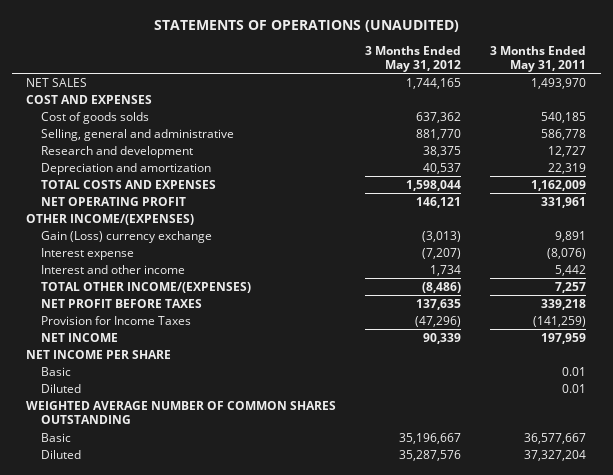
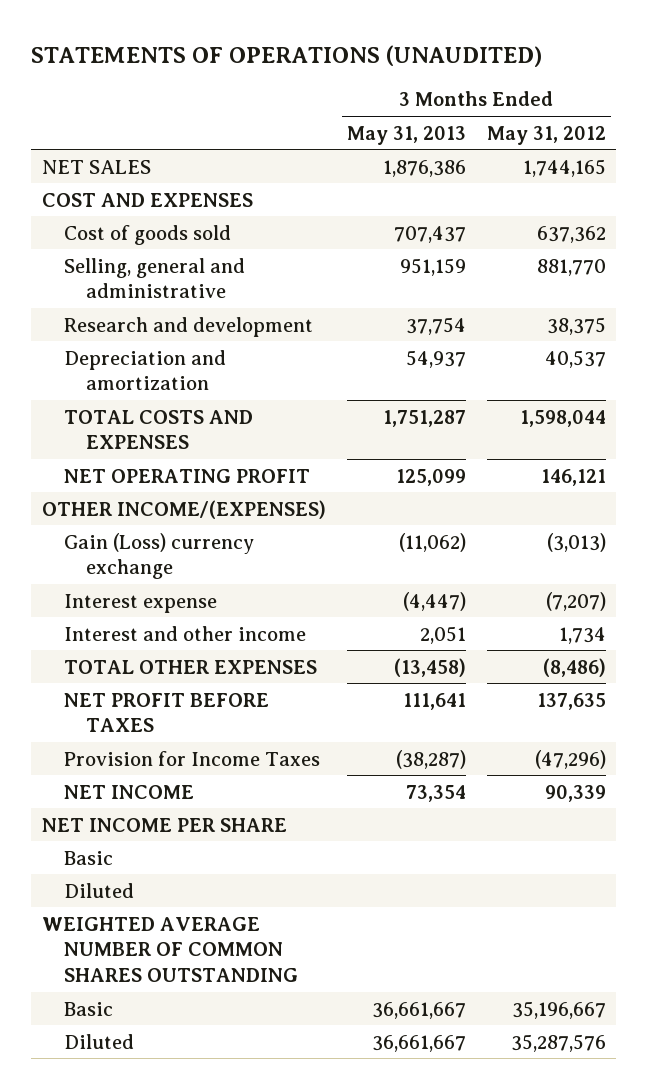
- | 3 Months Ended May 31, 2012 | 3 Months Ended May 31, 2011
+ | 3 Months Ended May 31, 2013 | 3 Months Ended May 31, 2012
- Cost of goods solds | 637,362 | 540,185
+ Cost of goods sold | 707,437 | 637,362
- TOTAL OTHER INCOME/(EXPENSES) | (8,486) | 7,257
+ TOTAL OTHER EXPENSES | (13,458) | (8,486)

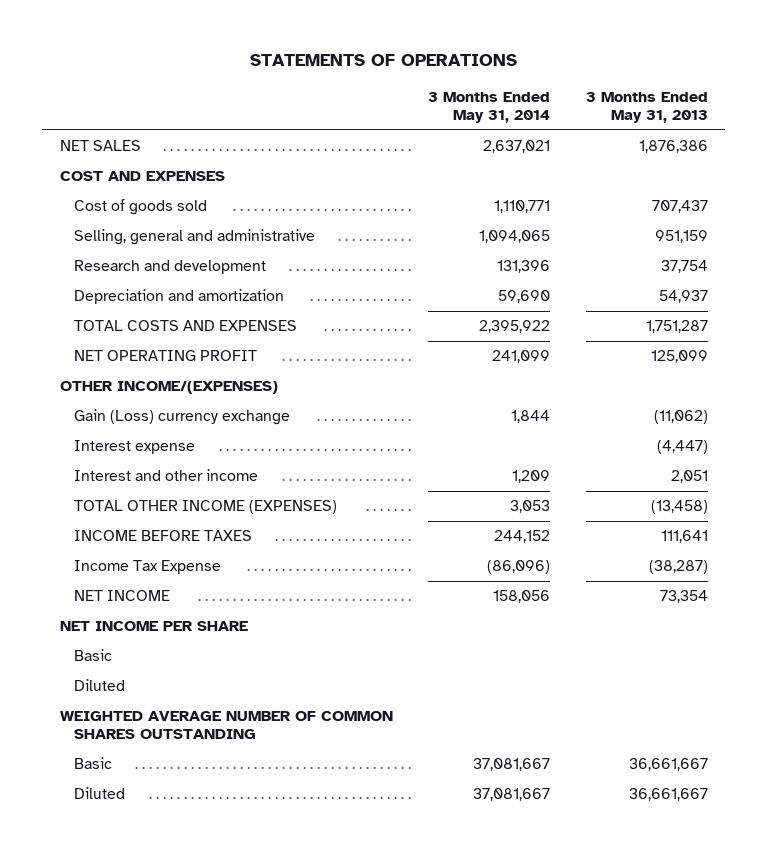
- STATEMENTS OF OPERATIONS (UNAUDITED)
+ STATEMENTS OF OPERATIONS
- | 3 Months Ended May 31, 2013 | 3 Months Ended May 31, 2012
+ | 3 Months Ended May 31, 2014 | 3 Months Ended May 31, 2013
- TOTAL OTHER EXPENSES | (13,458) | (8,486)
- NET PROFIT BEFORE TAXES | 111,641 | 137,635
- Provision for Income Taxes | (38,287) | (47,296)
+ TOTAL OTHER INCOME (EXPENSES) | 3,053 | (13,458)
+ INCOME BEFORE TAXES | 244,152 | 111,641
+ Income Tax Expense | (86,096) | (38,287)

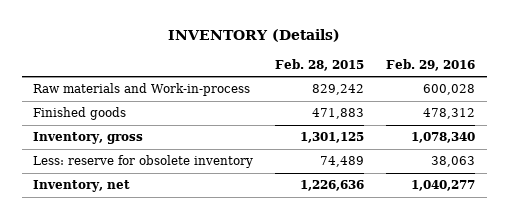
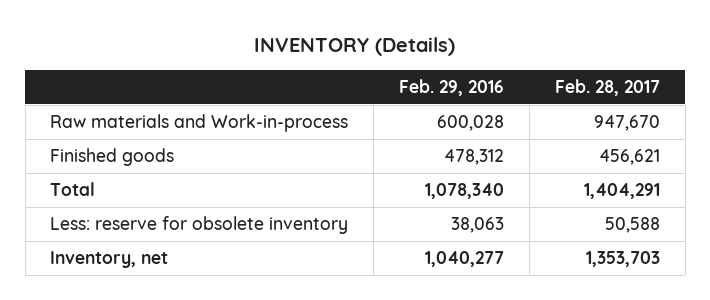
- | Feb. 28, 2015 | Feb. 29, 2016
+ | Feb. 29, 2016 | Feb. 28, 2017
- Inventory, gross | 1,301,125 | 1,078,340
+ Total | 1,078,340 | 1,404,291

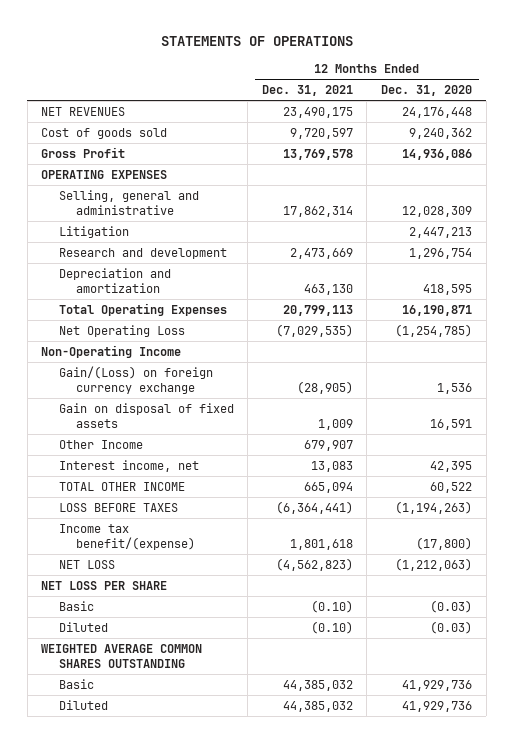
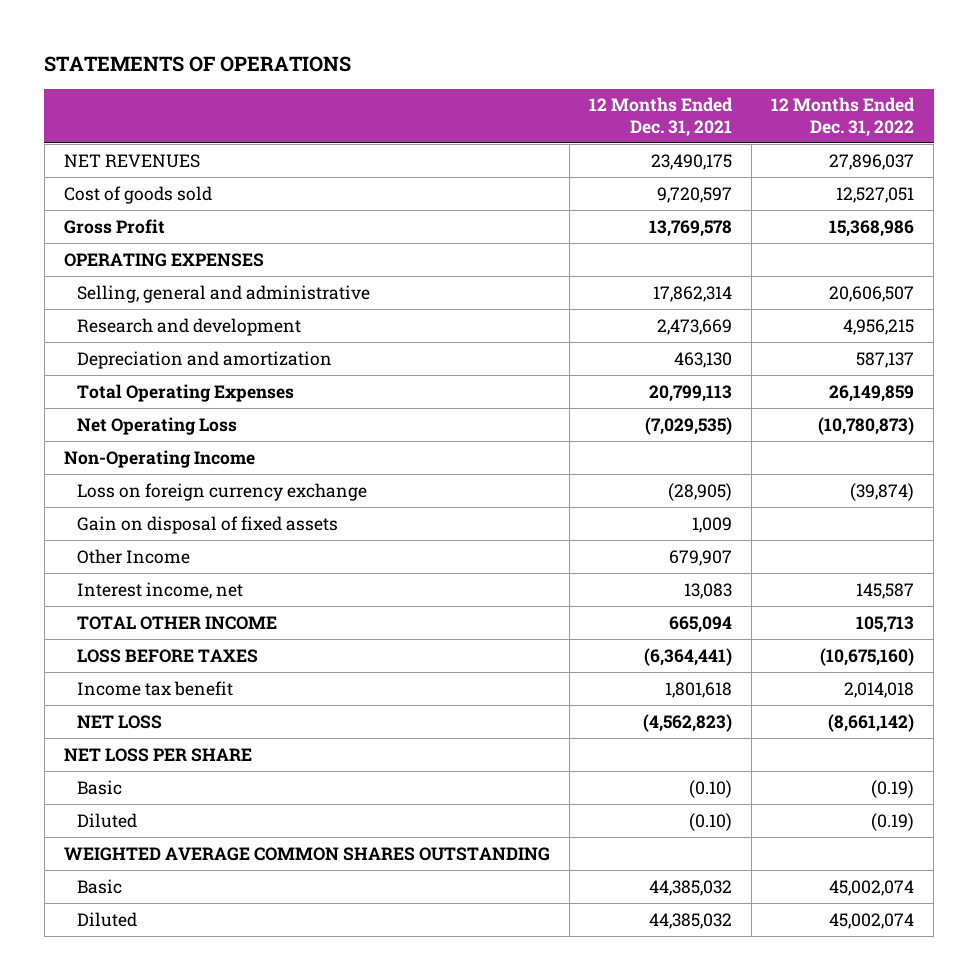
- | 12 Months Ended Dec. 31, 2021 | 12 Months Ended Dec. 31, 2020
+ | 12 Months Ended Dec. 31, 2021 | 12 Months Ended Dec. 31, 2022
- Litigation | | 2,447,213
- Gain/(Loss) on foreign currency exchange | (28,905) | 1,536
+ Loss on foreign currency exchange | (28,905) | (39,874)
- Income tax benefit/(expense) | 1,801,618 | (17,800)
+ Income tax benefit | 1,801,618 | 2,014,018

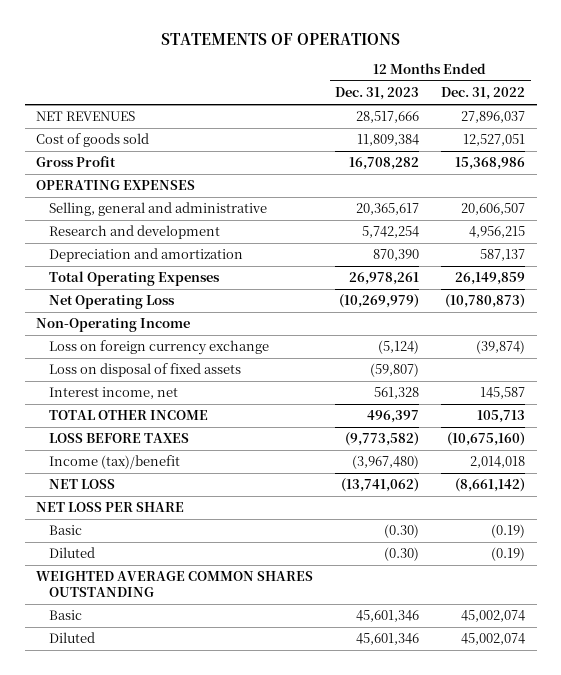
- | 12 Months Ended Dec. 31, 2021 | 12 Months Ended Dec. 31, 2022
+ | 12 Months Ended Dec. 31, 2023 | 12 Months Ended Dec. 31, 2022
- Gain on disposal of fixed assets | 1,009 |
- Other Income | 679,907 |
+ Loss on disposal of fixed assets | (59,807) |
- Income tax benefit | 1,801,618 | 2,014,018
+ Income (tax)/benefit | (3,967,480) | 2,014,018

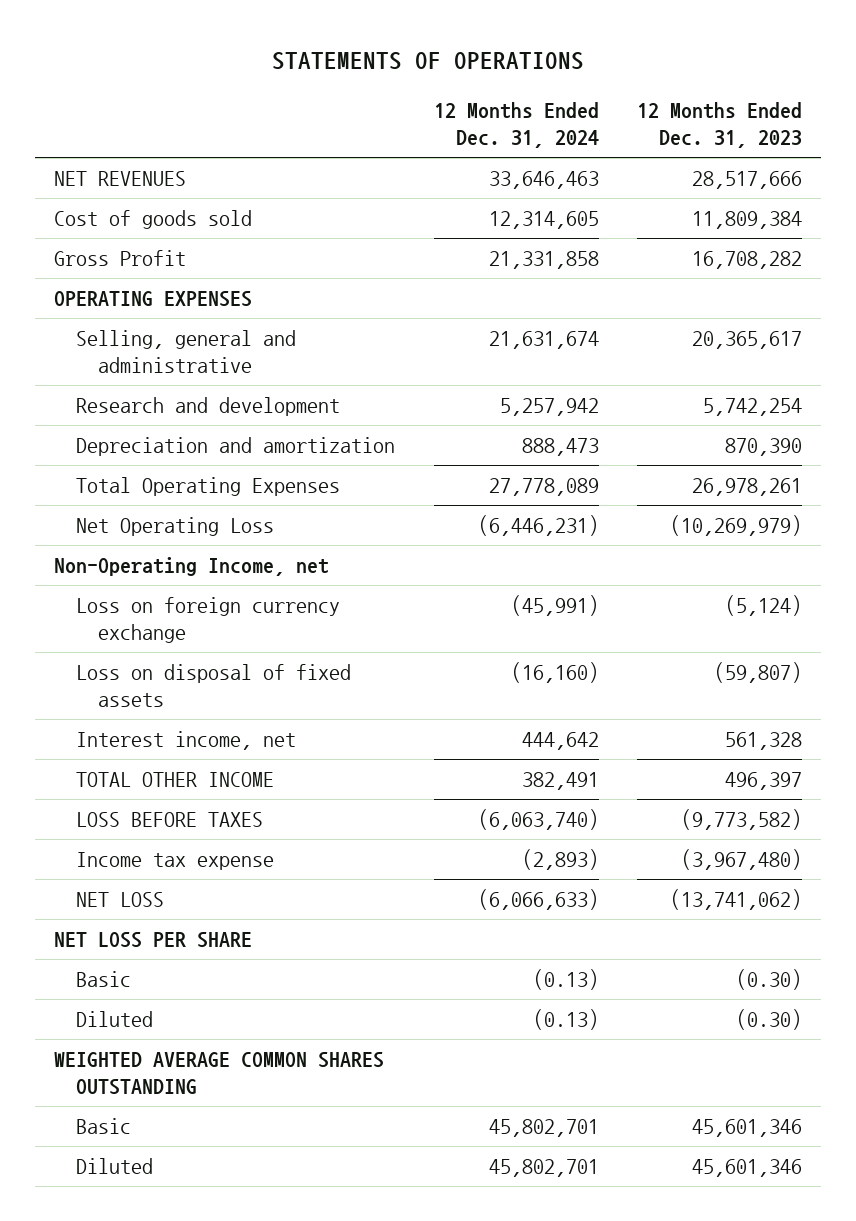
- | 12 Months Ended Dec. 31, 2023 | 12 Months Ended Dec. 31, 2022
+ | 12 Months Ended Dec. 31, 2024 | 12 Months Ended Dec. 31, 2023
- Non-Operating Income
+ Non-Operating Income, net
- Income (tax)/benefit | (3,967,480) | 2,014,018
+ Income tax expense | (2,893) | (3,967,480)

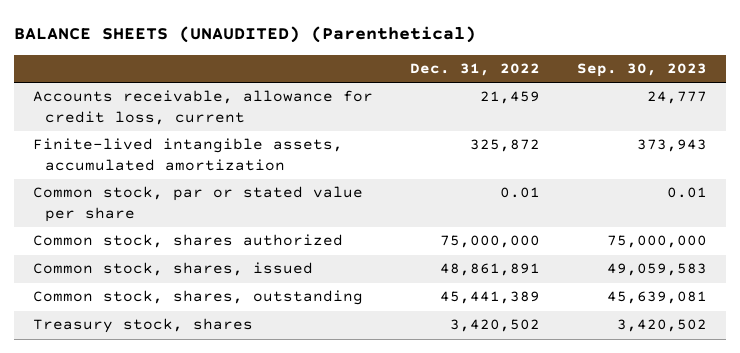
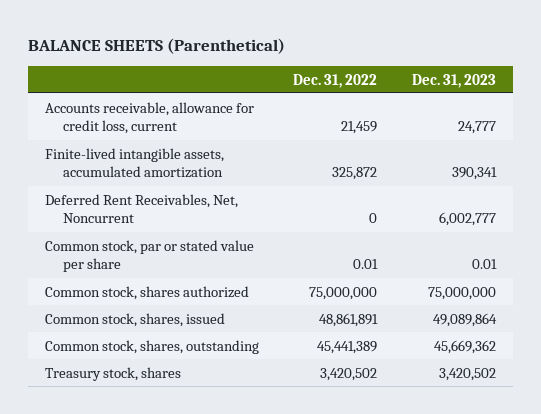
- BALANCE SHEETS (UNAUDITED) (Parenthetical)
+ BALANCE SHEETS (Parenthetical)
- | Dec. 31, 2022 | Sep. 30, 2023
+ | Dec. 31, 2022 | Dec. 31, 2023
+ Deferred Rent Receivables, Net, Noncurrent | 0 | 6,002,777

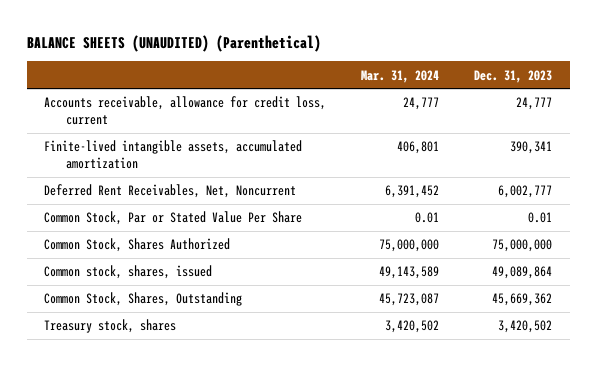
- BALANCE SHEETS (Parenthetical)
+ BALANCE SHEETS (UNAUDITED) (Parenthetical)
- | Dec. 31, 2022 | Dec. 31, 2023
+ | Mar. 31, 2024 | Dec. 31, 2023
- Common stock, par or stated value per share | 0.01 | 0.01
- Common stock, shares authorized | 75,000,000 | 75,000,000
+ Common Stock, Par or Stated Value Per Share | 0.01 | 0.01
+ Common Stock, Shares Authorized | 75,000,000 | 75,000,000
- Common stock, shares, outstanding | 45,441,389 | 45,669,362
+ Common Stock, Shares, Outstanding | 45,723,087 | 45,669,362

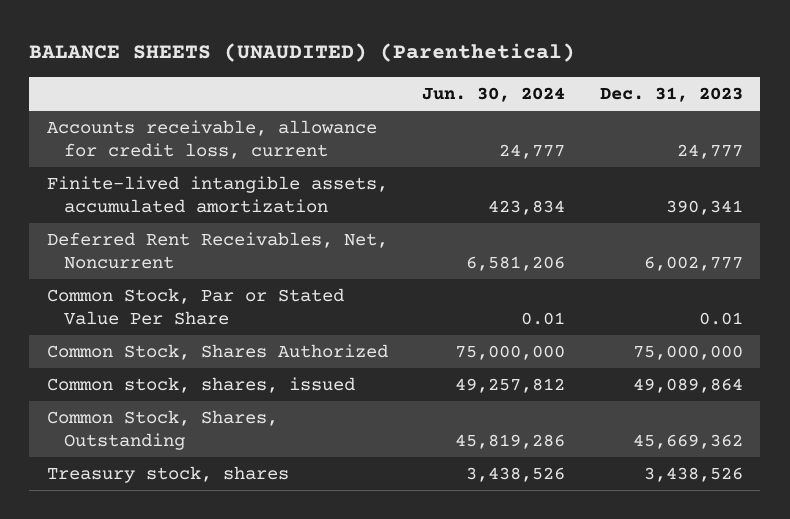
- | Mar. 31, 2024 | Dec. 31, 2023
+ | Jun. 30, 2024 | Dec. 31, 2023
- Treasury stock, shares | 3,420,502 | 3,420,502
+ Treasury stock, shares | 3,438,526 | 3,438,526

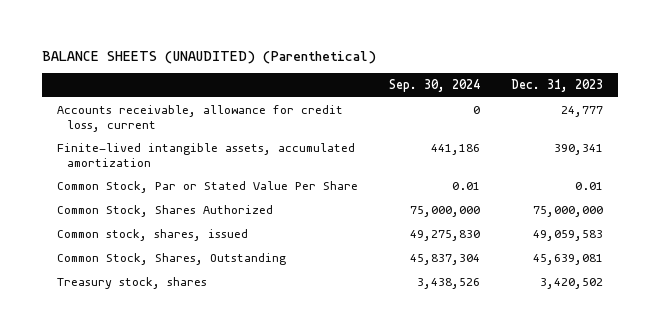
- | Jun. 30, 2024 | Dec. 31, 2023
+ | Sep. 30, 2024 | Dec. 31, 2023
- Deferred Rent Receivables, Net, Noncurrent | 6,581,206 | 6,002,777
- Common stock, shares, issued | 49,257,812 | 49,089,864
- Common Stock, Shares, Outstanding | 45,819,286 | 45,669,362
- Treasury stock, shares | 3,438,526 | 3,438,526
+ Common stock, shares, issued | 49,275,830 | 49,059,583
+ Common Stock, Shares, Outstanding | 45,837,304 | 45,639,081
+ Treasury stock, shares | 3,438,526 | 3,420,502

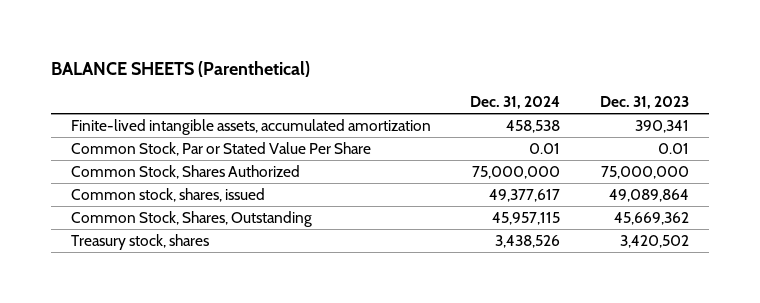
- BALANCE SHEETS (UNAUDITED) (Parenthetical)
+ BALANCE SHEETS (Parenthetical)
- | Sep. 30, 2024 | Dec. 31, 2023
+ | Dec. 31, 2024 | Dec. 31, 2023
- Accounts receivable, allowance for credit loss, current | 0 | 24,777
- Common stock, shares, issued | 49,275,830 | 49,059,583
- Common Stock, Shares, Outstanding | 45,837,304 | 45,639,081
+ Common stock, shares, issued | 49,377,617 | 49,089,864
+ Common Stock, Shares, Outstanding | 45,957,115 | 45,669,362

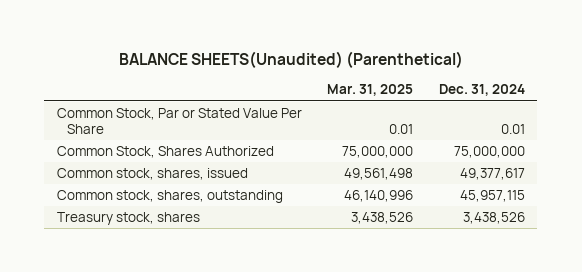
- BALANCE SHEETS (Parenthetical)
+ BALANCE SHEETS(Unaudited) (Parenthetical)
- | Dec. 31, 2024 | Dec. 31, 2023
+ | Mar. 31, 2025 | Dec. 31, 2024
- Finite-lived intangible assets, accumulated amortization | 458,538 | 390,341
- Common Stock, Shares, Outstanding | 45,957,115 | 45,669,362
+ Common stock, shares, outstanding | 46,140,996 | 45,957,115

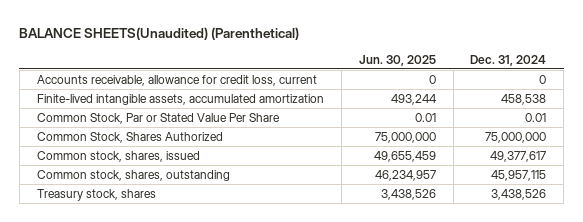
- | Mar. 31, 2025 | Dec. 31, 2024
+ | Jun. 30, 2025 | Dec. 31, 2024
+ Accounts receivable, allowance for credit loss, current | 0 | 0
+ Finite-lived intangible assets, accumulated amortization | 493,244 | 458,538

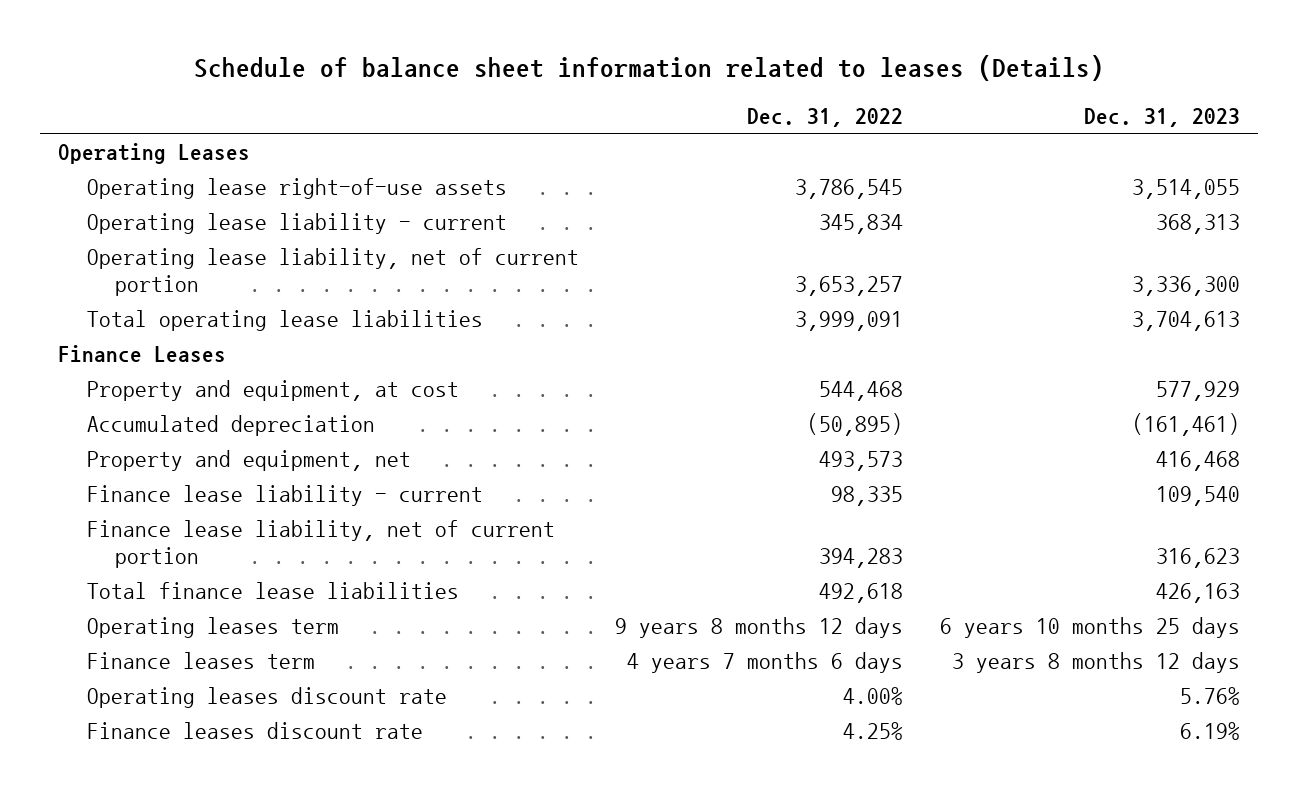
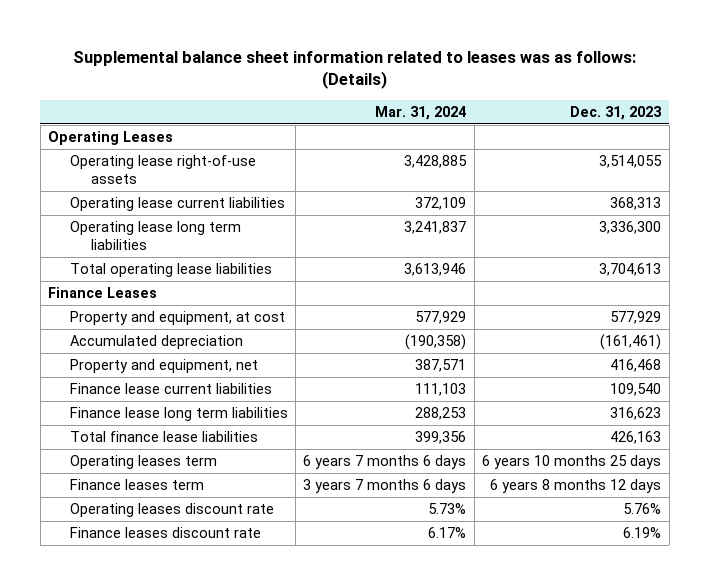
- Schedule of balance sheet information related to leases (Details)
+ Supplemental balance sheet information related to leases was as follows: (Details)
- | Dec. 31, 2022 | Dec. 31, 2023
+ | Mar. 31, 2024 | Dec. 31, 2023
- Operating lease liability - current | 345,834 | 368,313
- Operating lease liability, net of current portion | 3,653,257 | 3,336,300
+ Operating lease current liabilities | 372,109 | 368,313
+ Operating lease long term liabilities | 3,241,837 | 3,336,300
- Finance lease liability - current | 98,335 | 109,540
- Finance lease liability, net of current portion | 394,283 | 316,623
+ Finance lease current liabilities | 111,103 | 109,540
+ Finance lease long term liabilities | 288,253 | 316,623
- Finance leases term | 4 years 7 months 6 days | 3 years 8 months 12 days
+ Finance leases term | 3 years 7 months 6 days | 6 years 8 months 12 days

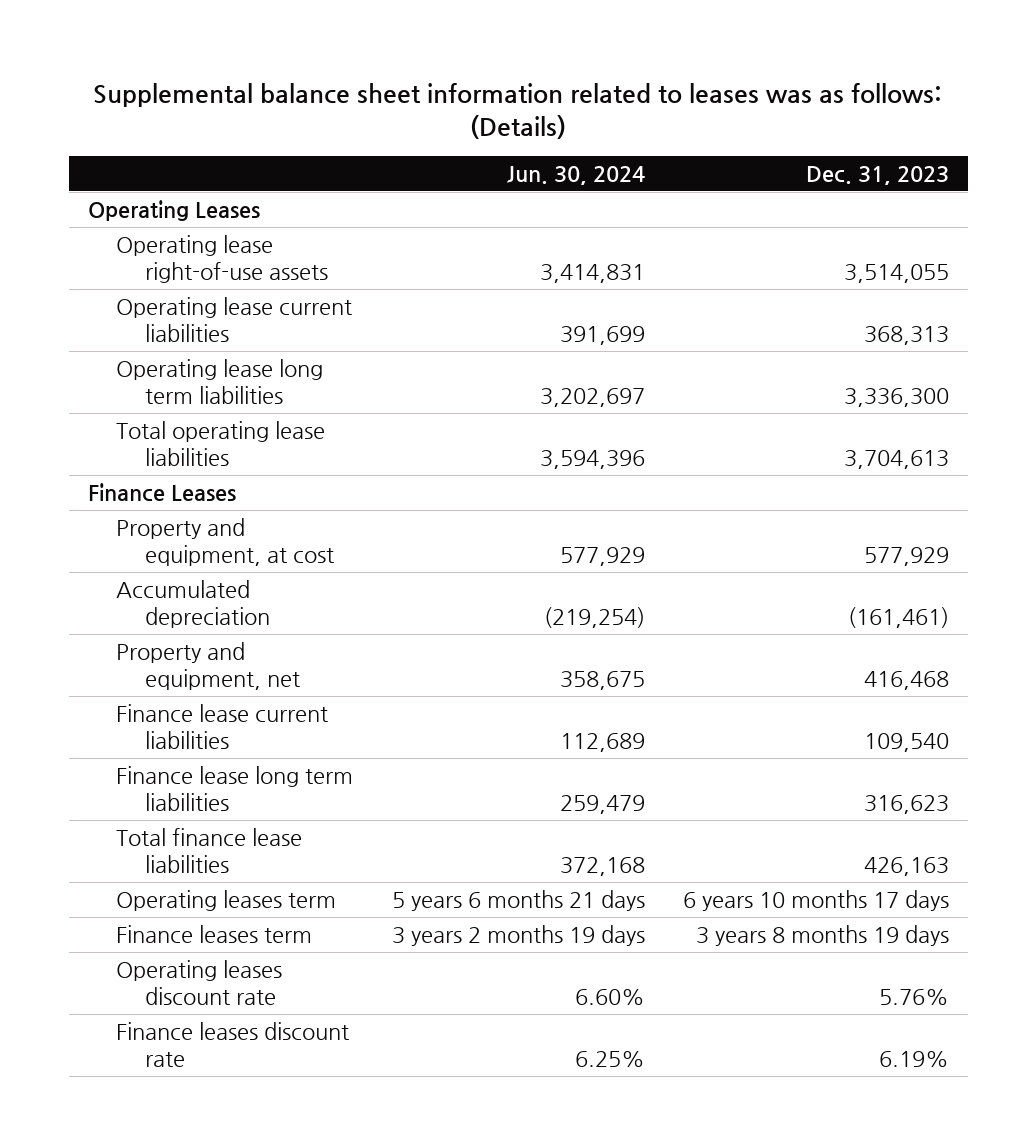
- | Mar. 31, 2024 | Dec. 31, 2023
+ | Jun. 30, 2024 | Dec. 31, 2023
- Operating leases term | 6 years 7 months 6 days | 6 years 10 months 25 days
- Finance leases term | 3 years 7 months 6 days | 6 years 8 months 12 days
+ Operating leases term | 5 years 6 months 21 days | 6 years 10 months 17 days
+ Finance leases term | 3 years 2 months 19 days | 3 years 8 months 19 days

